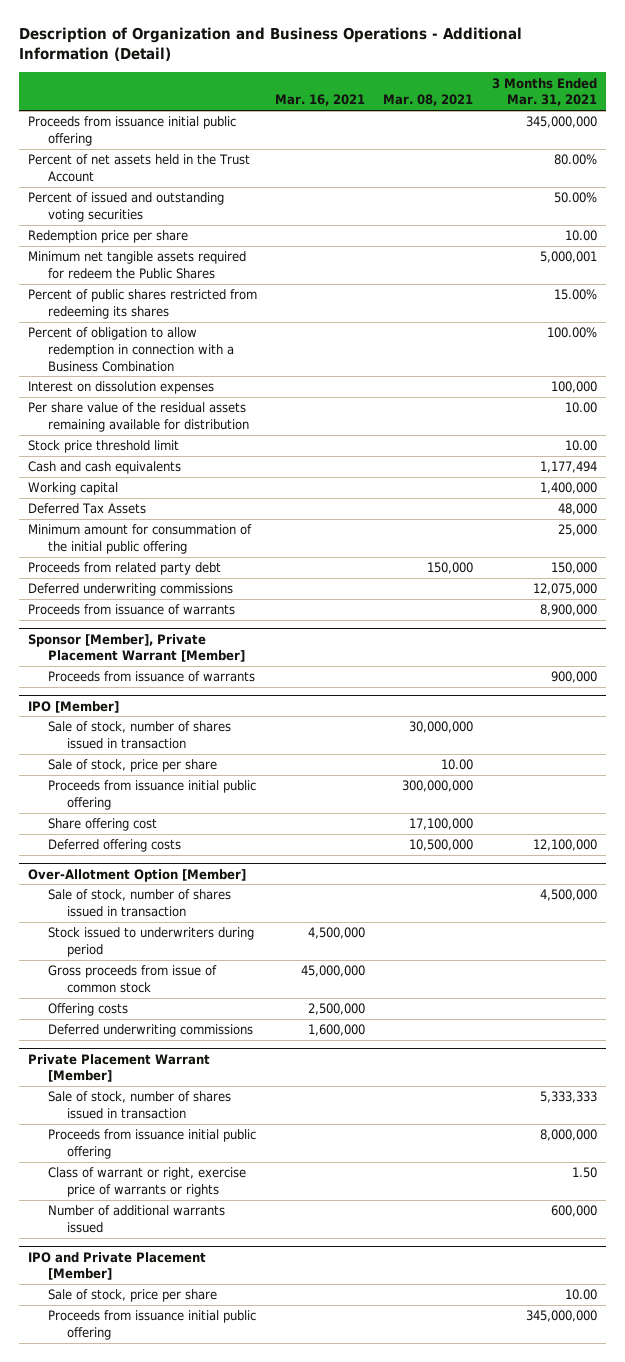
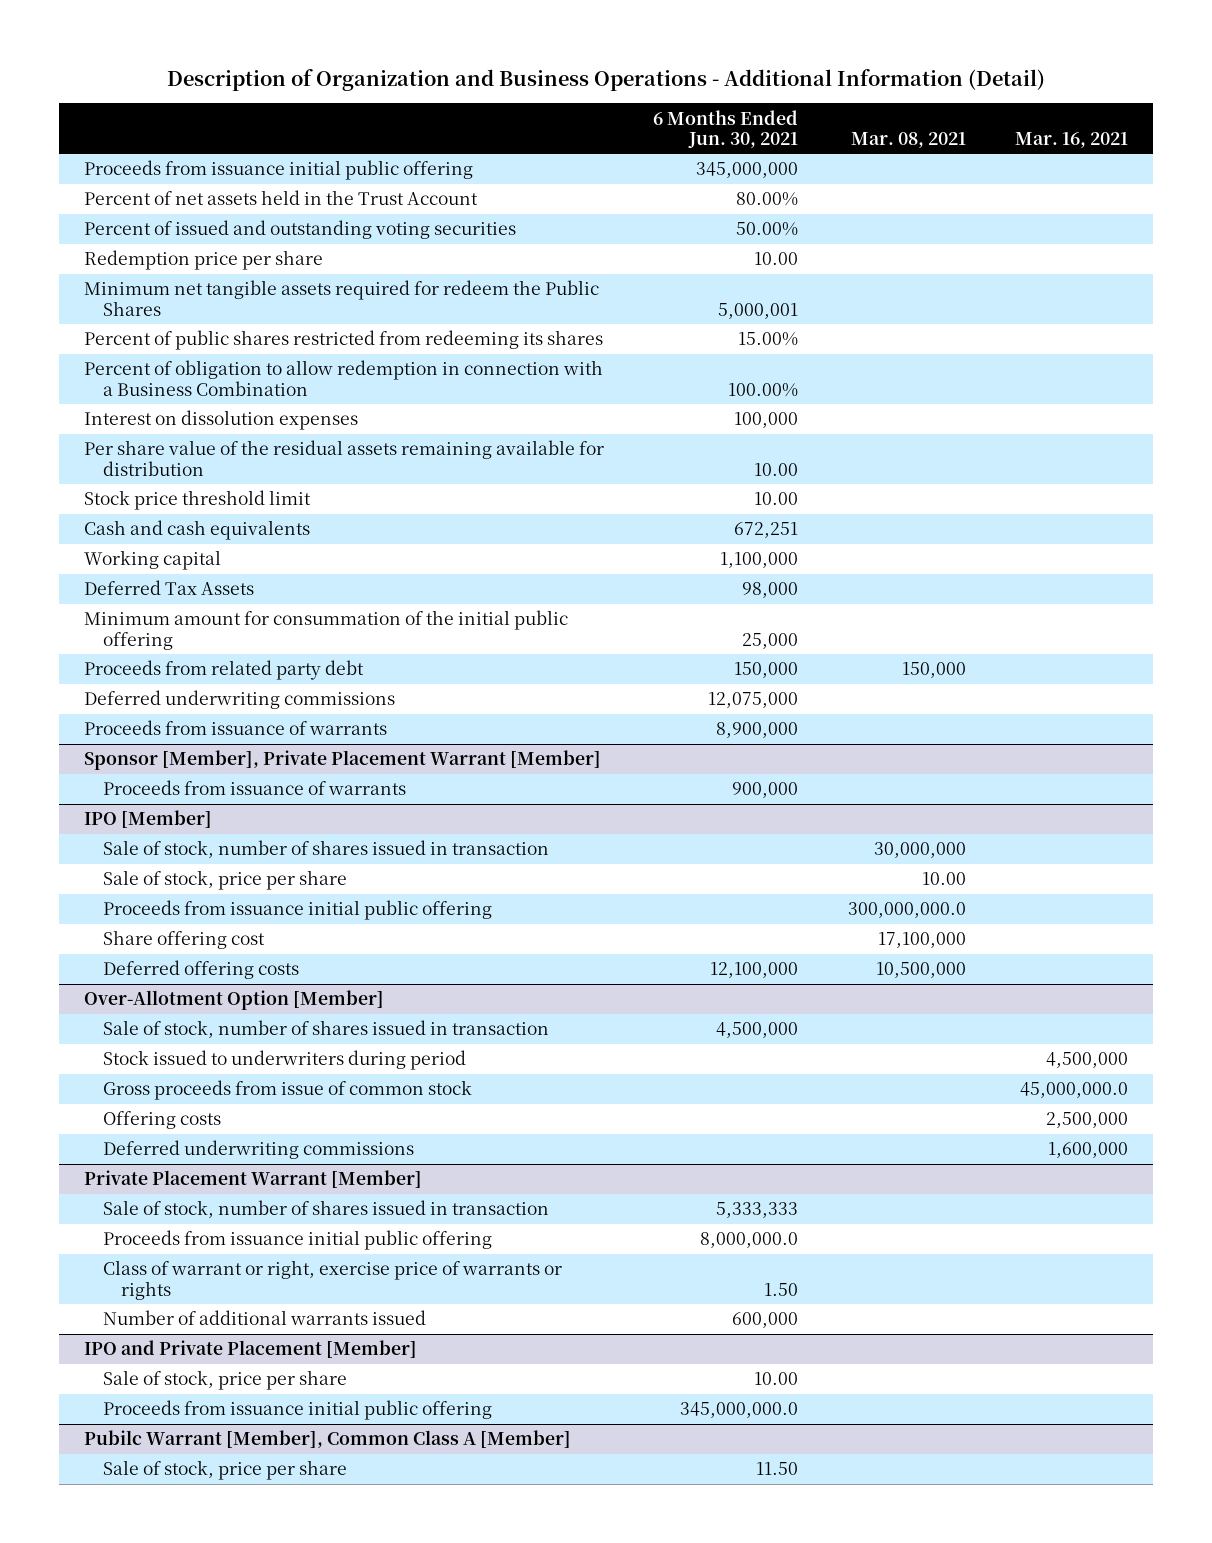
- | Mar. 16, 2021 | Mar. 08, 2021 | 3 Months Ended Mar. 31, 2021
+ | 6 Months Ended Jun. 30, 2021 | Mar. 08, 2021 | Mar. 16, 2021
@ IPO [Member]
- Proceeds from issuance initial public offering | | 300,000,000 |
+ Proceeds from issuance initial public offering | | 300,000,000.0 |
@ Over-Allotment Option [Member]
- Gross proceeds from issue of common stock | 45,000,000 | |
+ Gross proceeds from issue of common stock | | | 45,000,000.0
+ Pubilc Warrant [Member], Common Class A [Member]
+ Sale of stock, price per share | 11.50 | |

